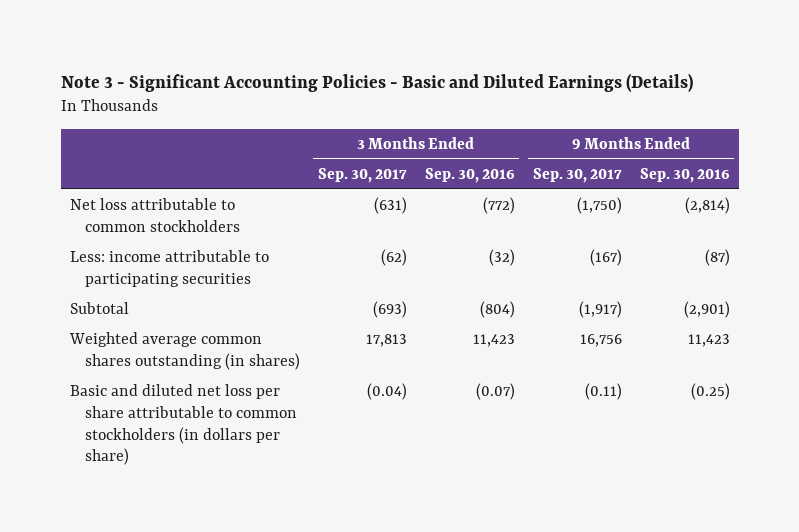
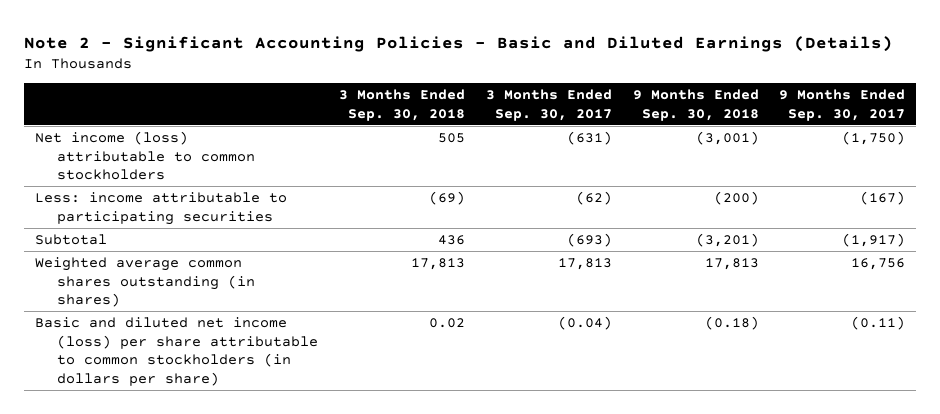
- Note 3 - Significant Accounting Policies - Basic and Diluted Earnings (Details)
+ Note 2 - Significant Accounting Policies - Basic and Diluted Earnings (Details)
- | 3 Months Ended Sep. 30, 2017 | 3 Months Ended Sep. 30, 2016 | 9 Months Ended Sep. 30, 2017 | 9 Months Ended Sep. 30, 2016
+ | 3 Months Ended Sep. 30, 2018 | 3 Months Ended Sep. 30, 2017 | 9 Months Ended Sep. 30, 2018 | 9 Months Ended Sep. 30, 2017
- Net loss attributable to common stockholders | (631) | (772) | (1,750) | (2,814)
+ Net income (loss) attributable to common stockholders | 505 | (631) | (3,001) | (1,750)
- Basic and diluted net loss per share attributable to common stockholders (in dollars per share) | (0.04) | (0.07) | (0.11) | (0.25)
+ Basic and diluted net income (loss) per share attributable to common stockholders (in dollars per share) | 0.02 | (0.04) | (0.18) | (0.11)

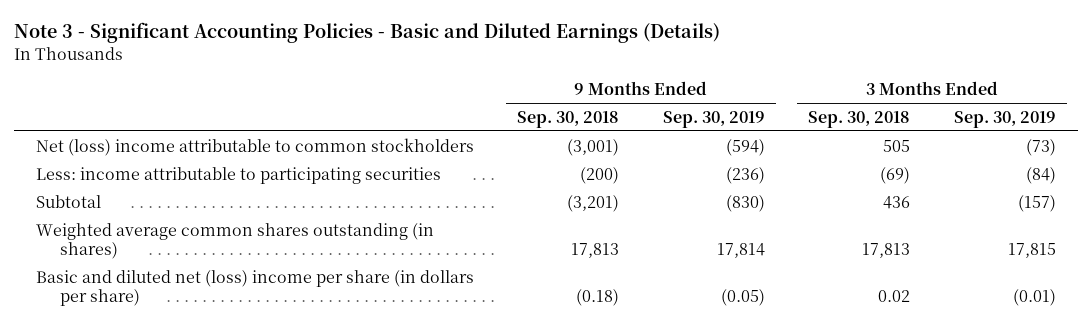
- Note 2 - Significant Accounting Policies - Basic and Diluted Earnings (Details)
+ Note 3 - Significant Accounting Policies - Basic and Diluted Earnings (Details)
- | 3 Months Ended Sep. 30, 2018 | 3 Months Ended Sep. 30, 2017 | 9 Months Ended Sep. 30, 2018 | 9 Months Ended Sep. 30, 2017
+ | 9 Months Ended Sep. 30, 2018 | 9 Months Ended Sep. 30, 2019 | 3 Months Ended Sep. 30, 2018 | 3 Months Ended Sep. 30, 2019
- Net income (loss) attributable to common stockholders | 505 | (631) | (3,001) | (1,750)
+ Net (loss) income attributable to common stockholders | (3,001) | (594) | 505 | (73)
- Basic and diluted net income (loss) per share attributable to common stockholders (in dollars per share) | 0.02 | (0.04) | (0.18) | (0.11)
+ Basic and diluted net (loss) income per share (in dollars per share) | (0.18) | (0.05) | 0.02 | (0.01)

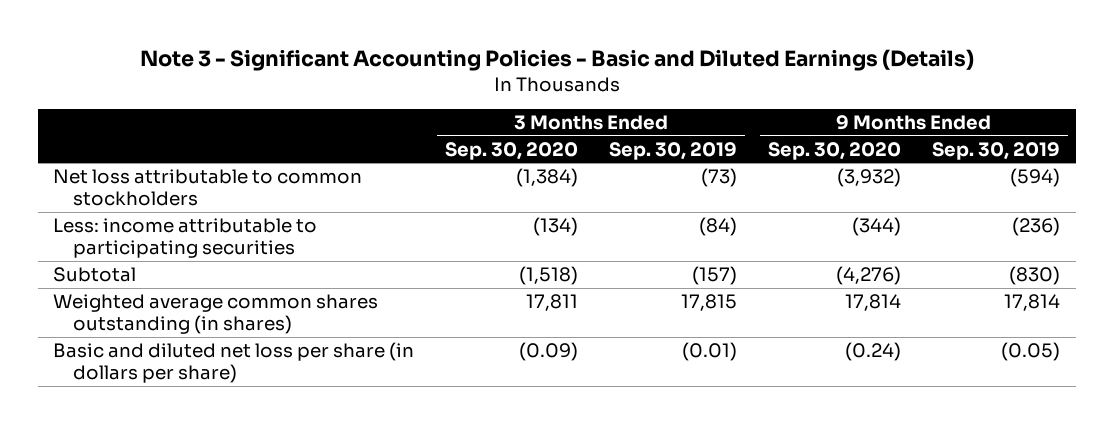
- | 9 Months Ended Sep. 30, 2018 | 9 Months Ended Sep. 30, 2019 | 3 Months Ended Sep. 30, 2018 | 3 Months Ended Sep. 30, 2019
+ | 3 Months Ended Sep. 30, 2020 | 3 Months Ended Sep. 30, 2019 | 9 Months Ended Sep. 30, 2020 | 9 Months Ended Sep. 30, 2019
- Net (loss) income attributable to common stockholders | (3,001) | (594) | 505 | (73)
+ Net loss attributable to common stockholders | (1,384) | (73) | (3,932) | (594)
- Basic and diluted net (loss) income per share (in dollars per share) | (0.18) | (0.05) | 0.02 | (0.01)
+ Basic and diluted net loss per share (in dollars per share) | (0.09) | (0.01) | (0.24) | (0.05)

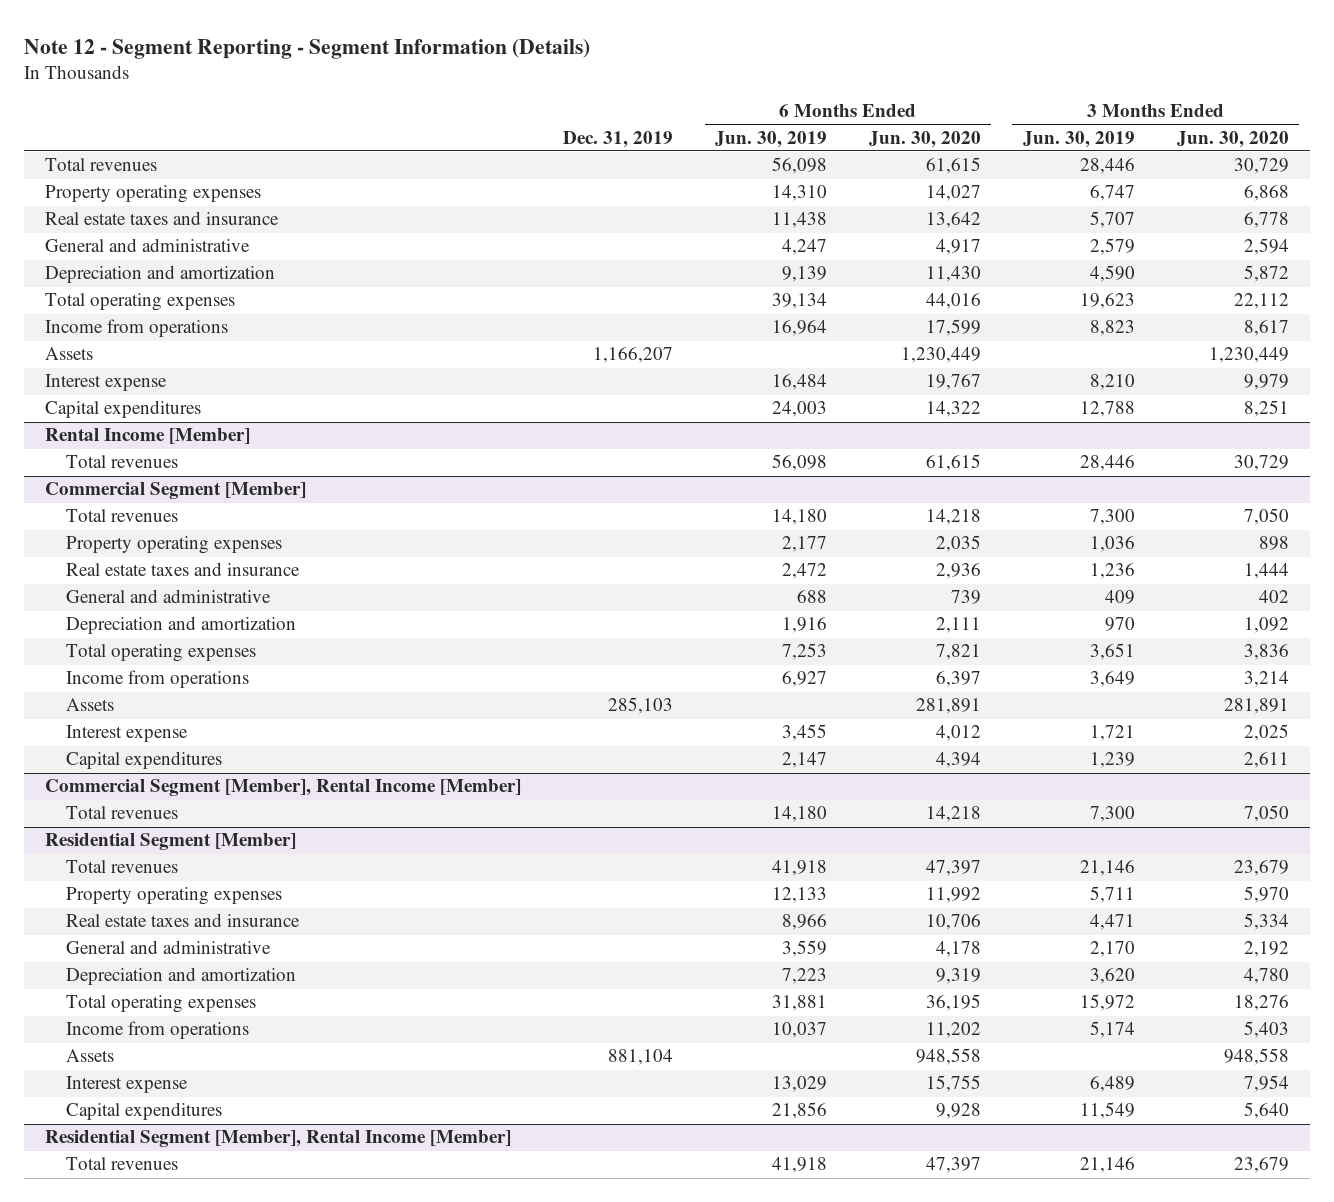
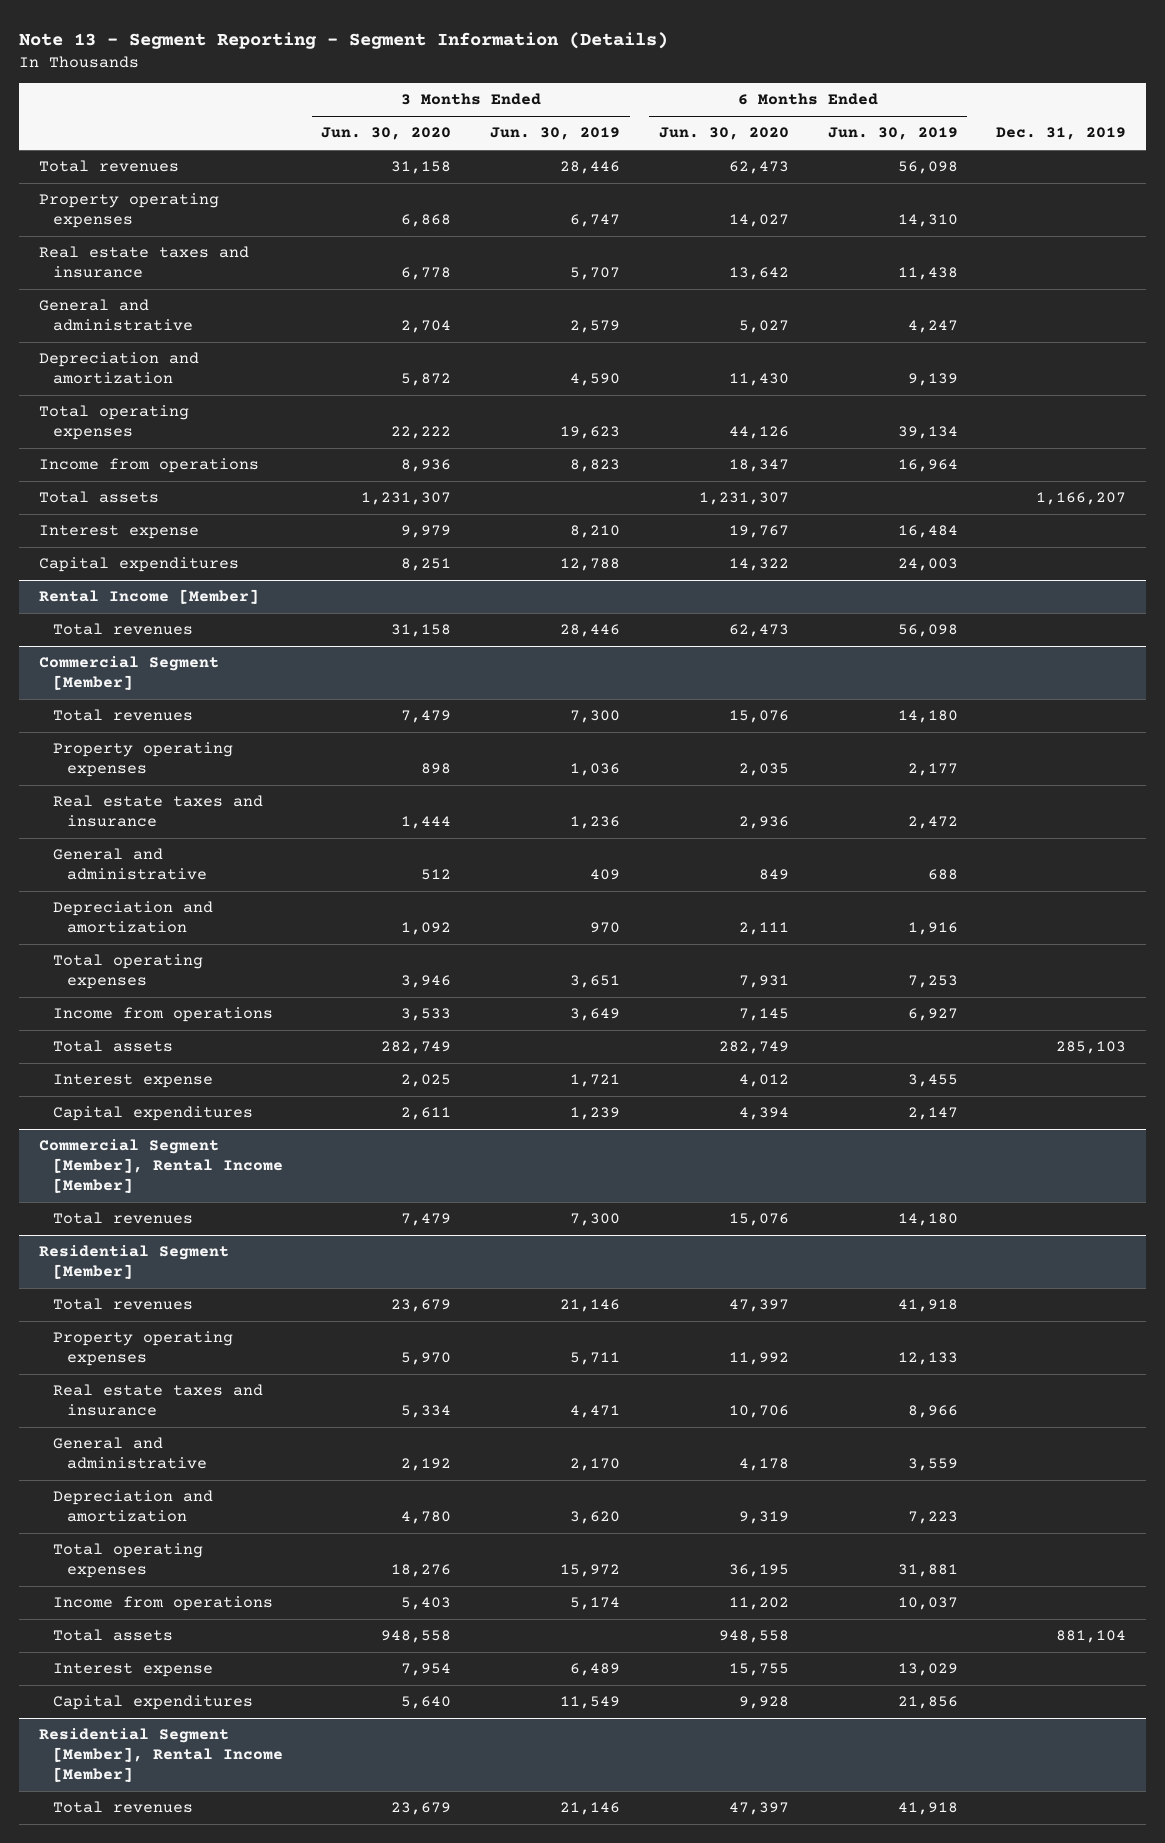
- Note 12 - Segment Reporting - Segment Information (Details)
+ Note 13 - Segment Reporting - Segment Information (Details)
- | Dec. 31, 2019 | 6 Months Ended Jun. 30, 2019 | 6 Months Ended Jun. 30, 2020 | 3 Months Ended Jun. 30, 2019 | 3 Months Ended Jun. 30, 2020
+ | 3 Months Ended Jun. 30, 2020 | 3 Months Ended Jun. 30, 2019 | 6 Months Ended Jun. 30, 2020 | 6 Months Ended Jun. 30, 2019 | Dec. 31, 2019
- Total revenues | | 56,098 | 61,615 | 28,446 | 30,729
+ Total revenues | 31,158 | 28,446 | 62,473 | 56,098 |
- General and administrative | | 4,247 | 4,917 | 2,579 | 2,594
+ General and administrative | 2,704 | 2,579 | 5,027 | 4,247 |
- Total operating expenses | | 39,134 | 44,016 | 19,623 | 22,112
- Income from operations | | 16,964 | 17,599 | 8,823 | 8,617
- Assets | 1,166,207 | | 1,230,449 | | 1,230,449
+ Total operating expenses | 22,222 | 19,623 | 44,126 | 39,134 |
+ Income from operations | 8,936 | 8,823 | 18,347 | 16,964 |
+ Total assets | 1,231,307 | | 1,231,307 | | 1,166,207
@ Rental Income [Member]
- Total revenues | | 56,098 | 61,615 | 28,446 | 30,729
+ Total revenues | 31,158 | 28,446 | 62,473 | 56,098 |
@ Commercial Segment [Member]
- Total revenues | | 14,180 | 14,218 | 7,300 | 7,050
+ Total revenues | 7,479 | 7,300 | 15,076 | 14,180 |
- General and administrative | | 688 | 739 | 409 | 402
+ General and administrative | 512 | 409 | 849 | 688 |
- Total operating expenses | | 7,253 | 7,821 | 3,651 | 3,836
- Income from operations | | 6,927 | 6,397 | 3,649 | 3,214
- Assets | 285,103 | | 281,891 | | 281,891
+ Total operating expenses | 3,946 | 3,651 | 7,931 | 7,253 |
+ Income from operations | 3,533 | 3,649 | 7,145 | 6,927 |
+ Total assets | 282,749 | | 282,749 | | 285,103
@ Commercial Segment [Member], Rental Income [Member]
- Total revenues | | 14,180 | 14,218 | 7,300 | 7,050
+ Total revenues | 7,479 | 7,300 | 15,076 | 14,180 |
@ Residential Segment [Member]
- Assets | 881,104 | | 948,558 | | 948,558
+ Total assets | 948,558 | | 948,558 | | 881,104

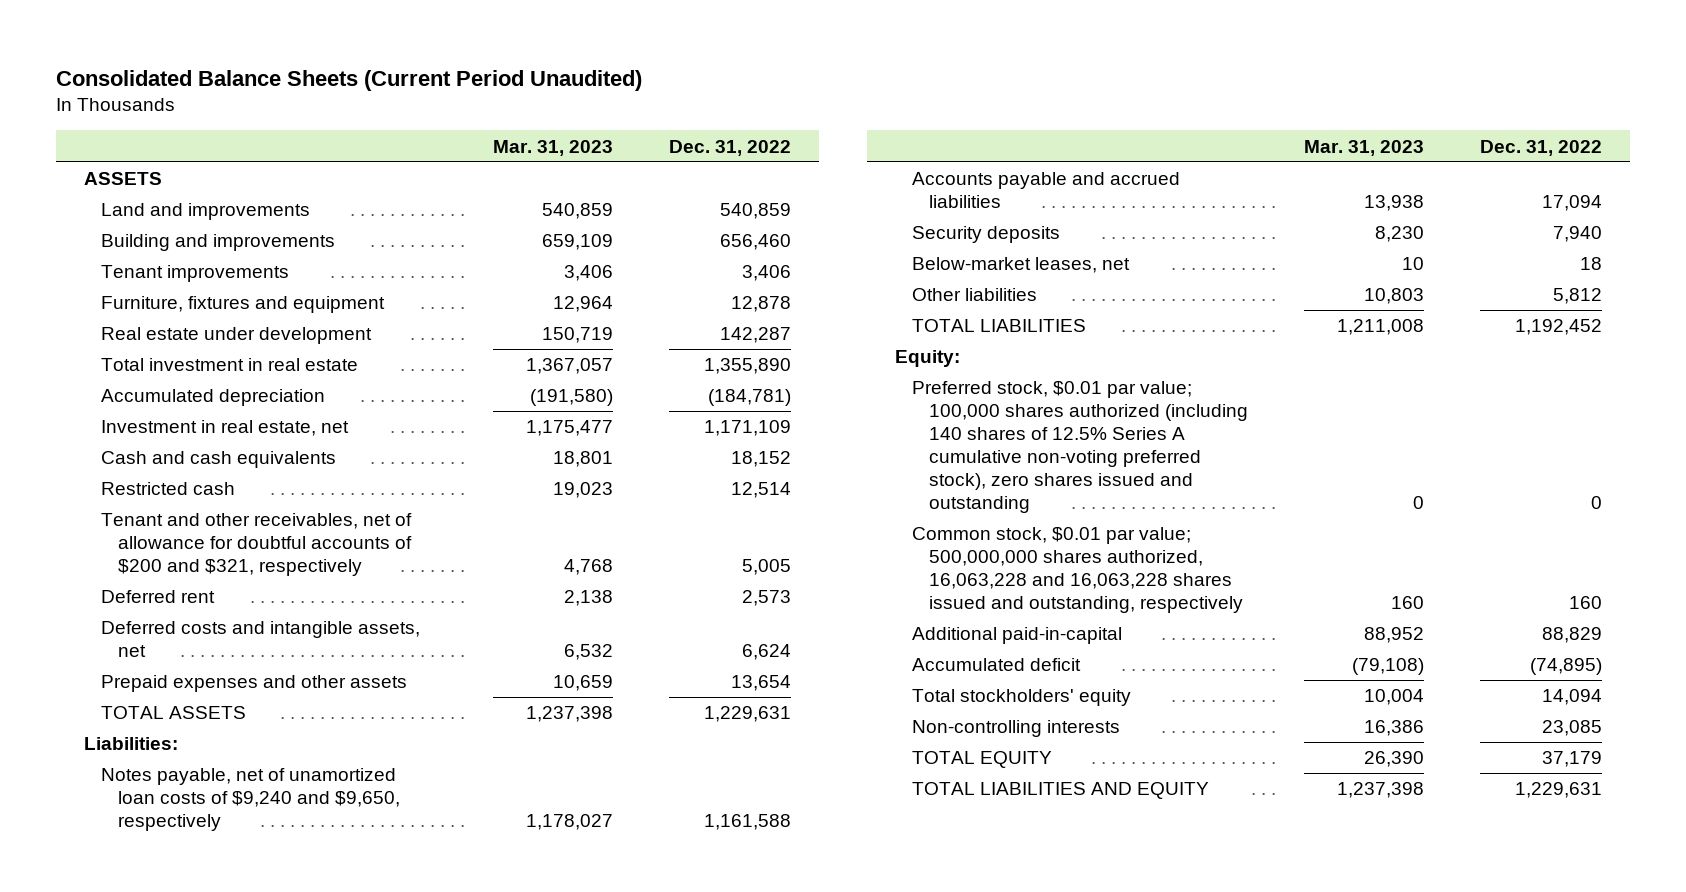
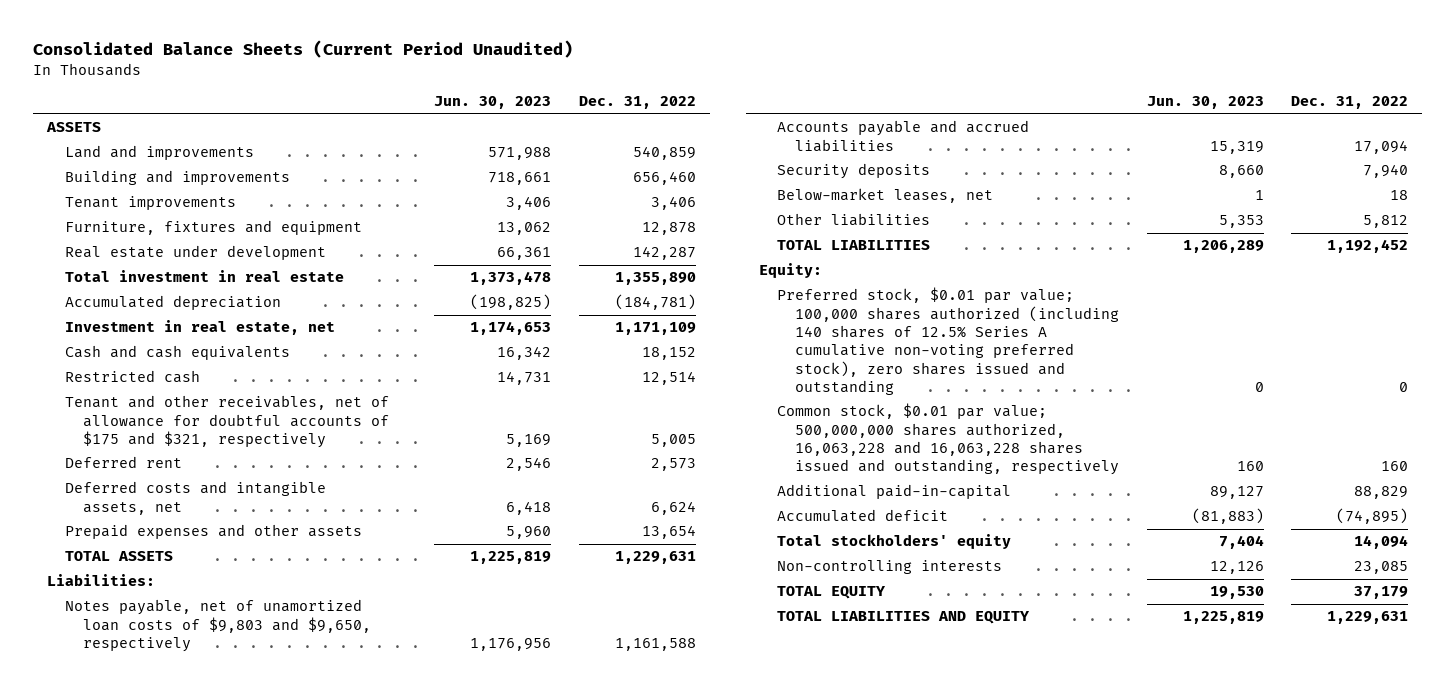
- | Mar. 31, 2023 | Dec. 31, 2022
+ | Jun. 30, 2023 | Dec. 31, 2022
- Tenant and other receivables, net of allowance for doubtful accounts of $200 and $321, respectively | 4,768 | 5,005
+ Tenant and other receivables, net of allowance for doubtful accounts of $175 and $321, respectively | 5,169 | 5,005
- Notes payable, net of unamortized loan costs of $9,240 and $9,650, respectively | 1,178,027 | 1,161,588
+ Notes payable, net of unamortized loan costs of $9,803 and $9,650, respectively | 1,176,956 | 1,161,588

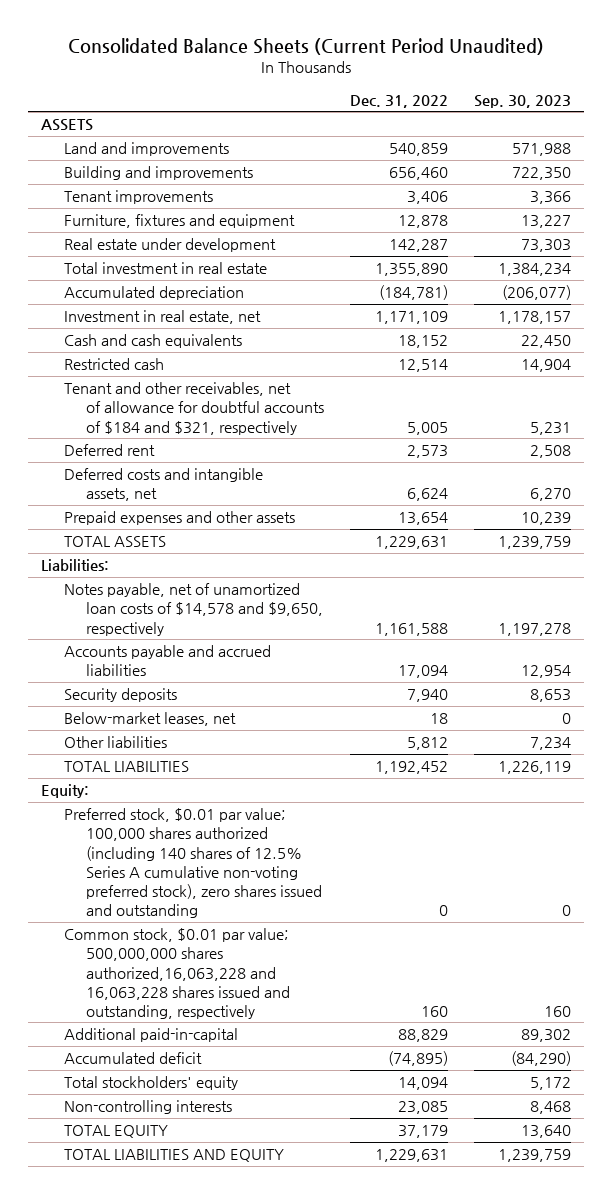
- | Jun. 30, 2023 | Dec. 31, 2022
+ | Dec. 31, 2022 | Sep. 30, 2023
- Tenant and other receivables, net of allowance for doubtful accounts of $175 and $321, respectively | 5,169 | 5,005
+ Tenant and other receivables, net of allowance for doubtful accounts of $184 and $321, respectively | 5,005 | 5,231
- Notes payable, net of unamortized loan costs of $9,803 and $9,650, respectively | 1,176,956 | 1,161,588
+ Notes payable, net of unamortized loan costs of $14,578 and $9,650, respectively | 1,161,588 | 1,197,278
- Common stock, $0.01 par value; 500,000,000 shares authorized, 16,063,228 and 16,063,228 shares issued and outstanding, respectively | 160 | 160
+ Common stock, $0.01 par value; 500,000,000 shares authorized,16,063,228 and 16,063,228 shares issued and outstanding, respectively | 160 | 160

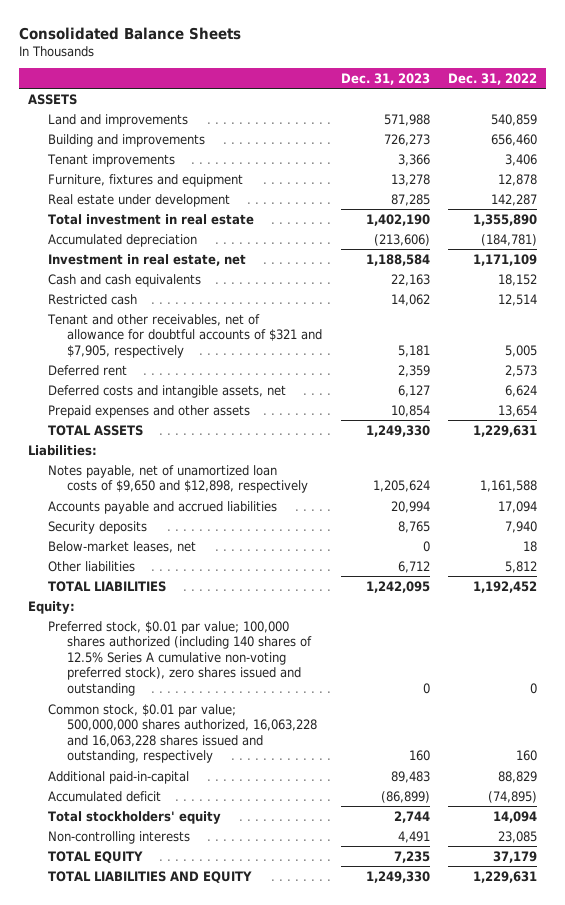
- Consolidated Balance Sheets (Current Period Unaudited)
+ Consolidated Balance Sheets
- | Dec. 31, 2022 | Sep. 30, 2023
+ | Dec. 31, 2023 | Dec. 31, 2022
- Tenant and other receivables, net of allowance for doubtful accounts of $184 and $321, respectively | 5,005 | 5,231
+ Tenant and other receivables, net of allowance for doubtful accounts of $321 and $7,905, respectively | 5,181 | 5,005
- Notes payable, net of unamortized loan costs of $14,578 and $9,650, respectively | 1,161,588 | 1,197,278
+ Notes payable, net of unamortized loan costs of $9,650 and $12,898, respectively | 1,205,624 | 1,161,588
- Common stock, $0.01 par value; 500,000,000 shares authorized,16,063,228 and 16,063,228 shares issued and outstanding, respectively | 160 | 160
+ Common stock, $0.01 par value; 500,000,000 shares authorized, 16,063,228 and 16,063,228 shares issued and outstanding, respectively | 160 | 160

